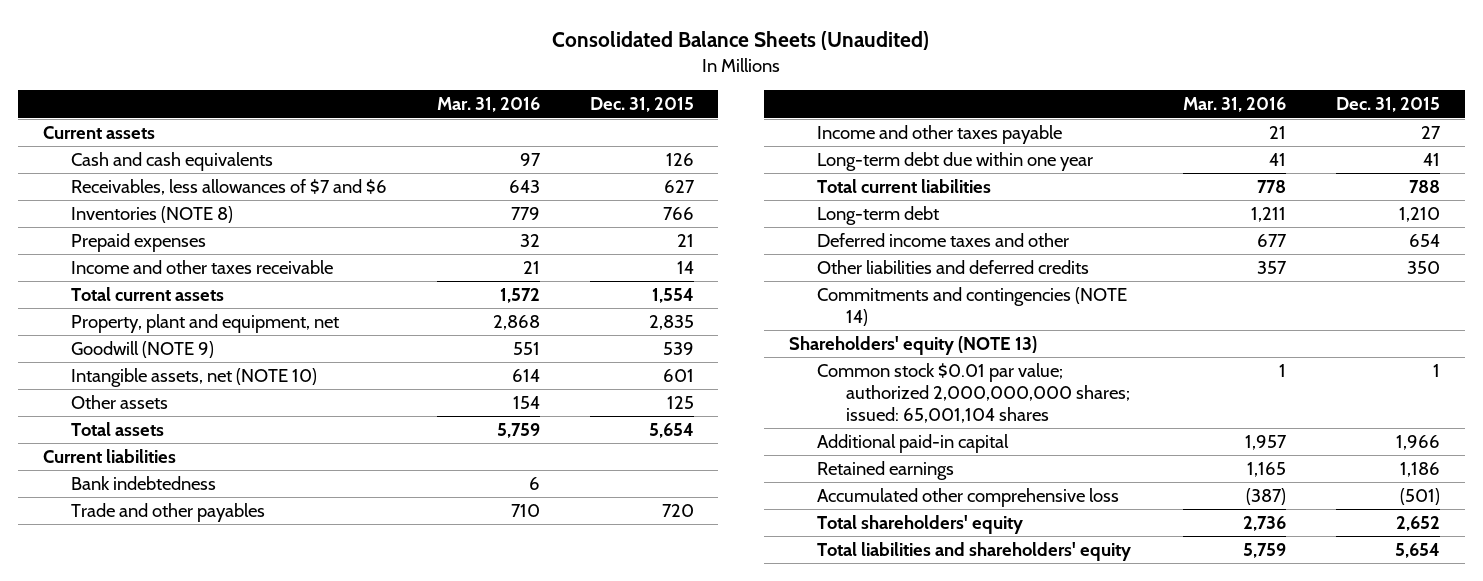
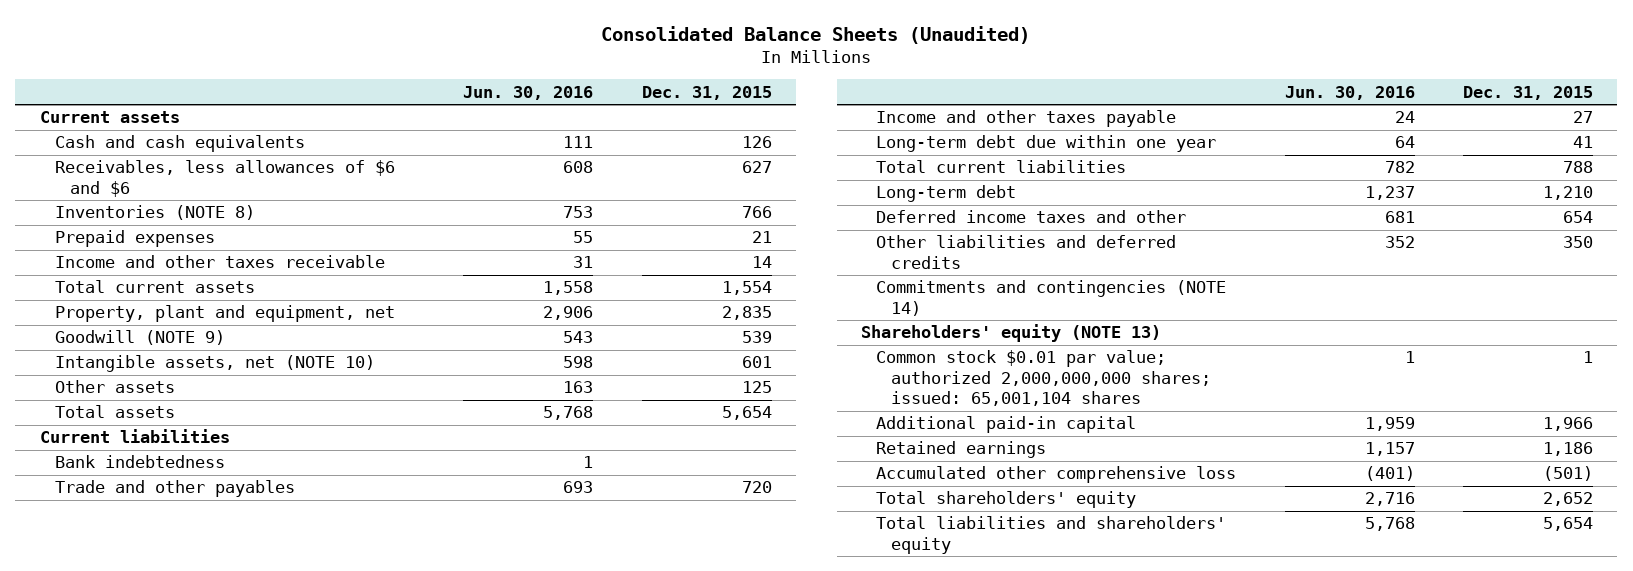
- | Mar. 31, 2016 | Dec. 31, 2015
+ | Jun. 30, 2016 | Dec. 31, 2015
- Receivables, less allowances of $7 and $6 | 643 | 627
+ Receivables, less allowances of $6 and $6 | 608 | 627

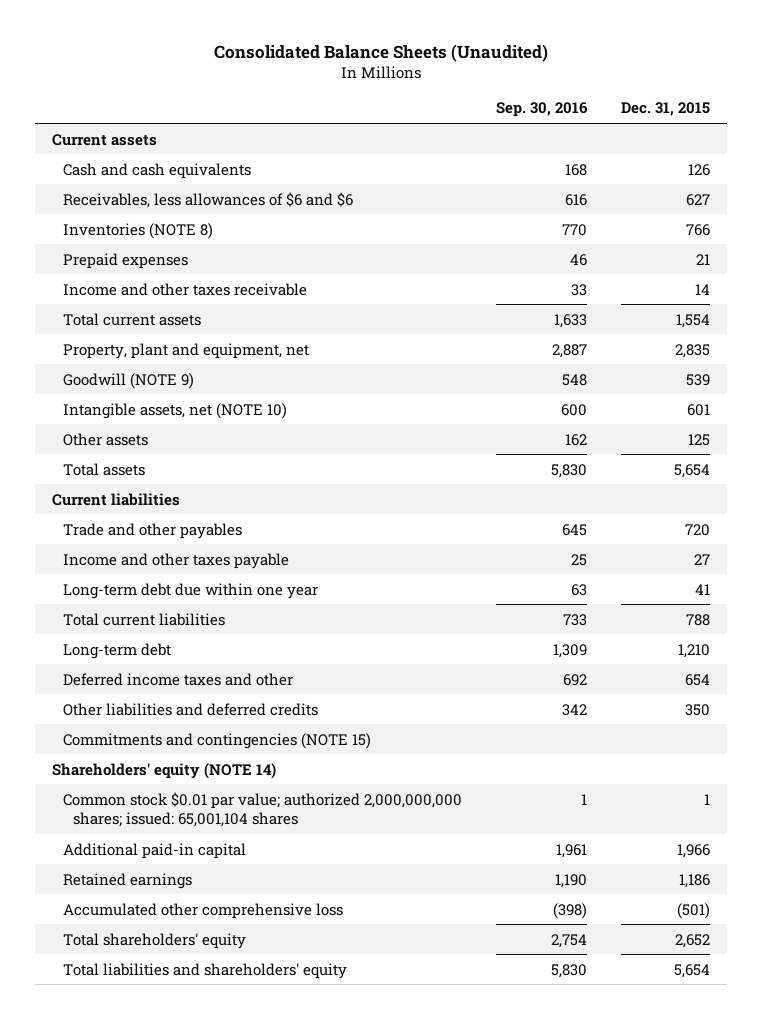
- | Jun. 30, 2016 | Dec. 31, 2015
+ | Sep. 30, 2016 | Dec. 31, 2015
- Bank indebtedness | 1 |
- Commitments and contingencies (NOTE 14)
- Shareholders' equity (NOTE 13)
+ Commitments and contingencies (NOTE 15)
+ Shareholders' equity (NOTE 14)

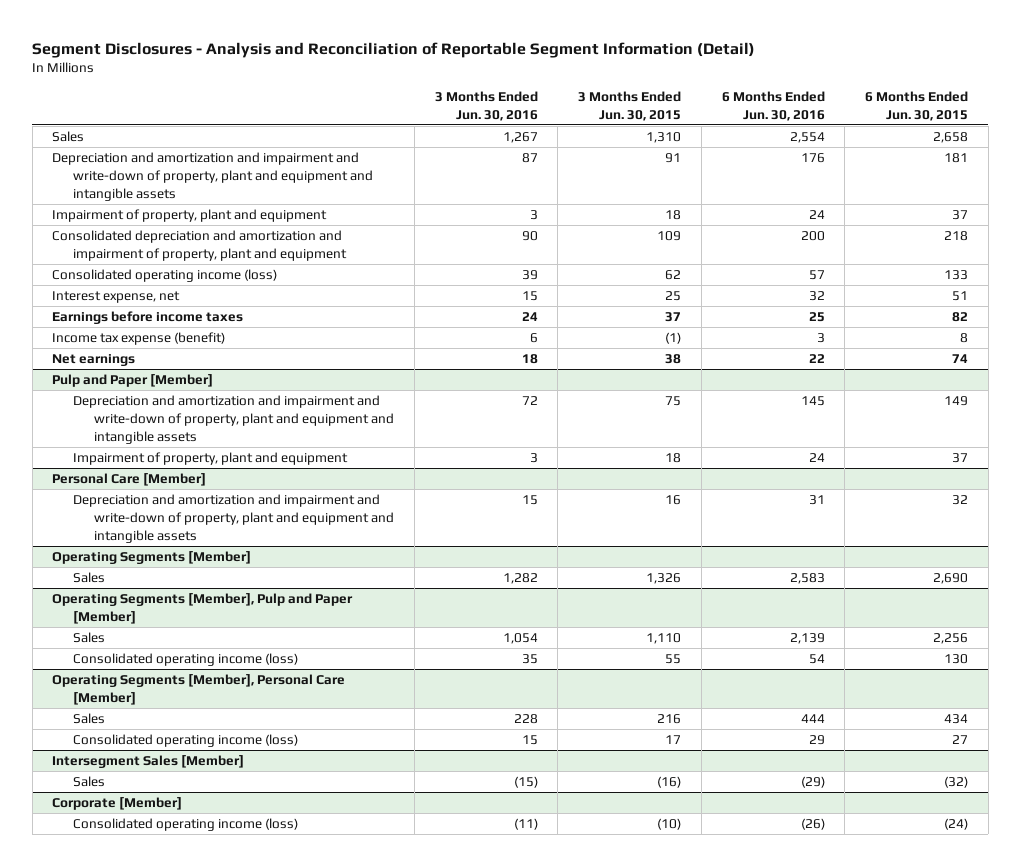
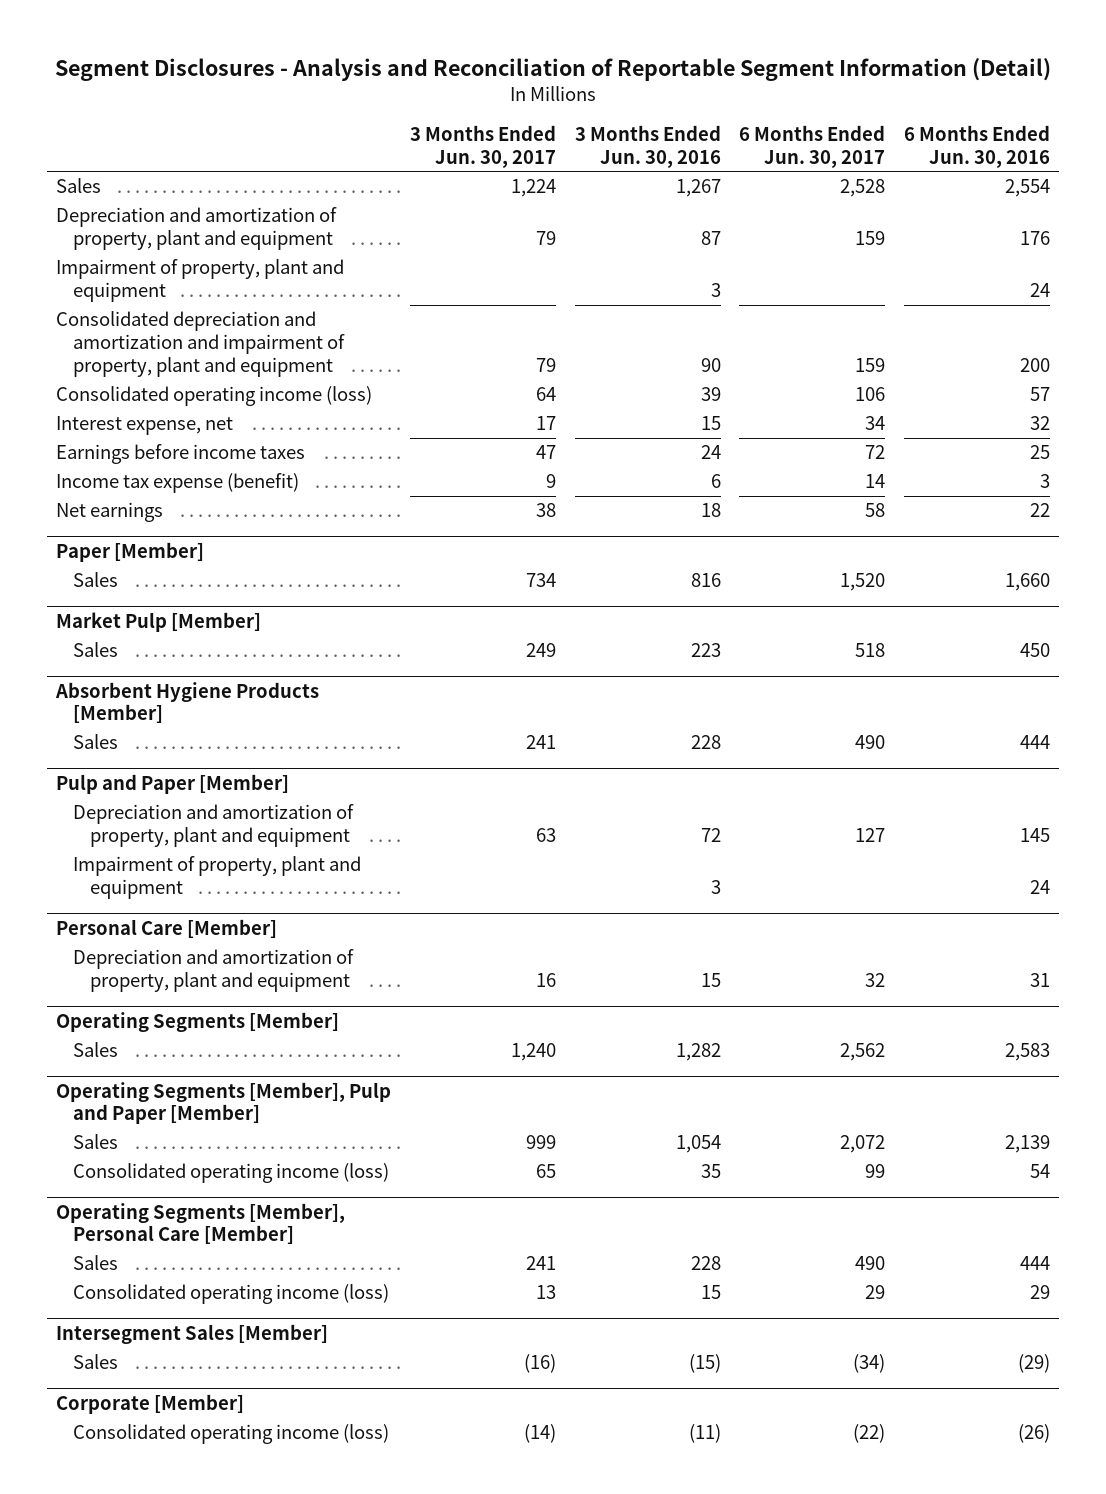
- | 3 Months Ended Jun. 30, 2016 | 3 Months Ended Jun. 30, 2015 | 6 Months Ended Jun. 30, 2016 | 6 Months Ended Jun. 30, 2015
+ | 3 Months Ended Jun. 30, 2017 | 3 Months Ended Jun. 30, 2016 | 6 Months Ended Jun. 30, 2017 | 6 Months Ended Jun. 30, 2016
- Depreciation and amortization and impairment and write-down of property, plant and equipment and intangible assets | 87 | 91 | 176 | 181
+ Depreciation and amortization of property, plant and equipment | 79 | 87 | 159 | 176
+ Paper [Member]
+ Sales | 734 | 816 | 1,520 | 1,660
+ Market Pulp [Member]
+ Sales | 249 | 223 | 518 | 450
+ Absorbent Hygiene Products [Member]
+ Sales | 241 | 228 | 490 | 444
@ Pulp and Paper [Member]
- Depreciation and amortization and impairment and write-down of property, plant and equipment and intangible assets | 72 | 75 | 145 | 149
+ Depreciation and amortization of property, plant and equipment | 63 | 72 | 127 | 145
@ Personal Care [Member]
- Depreciation and amortization and impairment and write-down of property, plant and equipment and intangible assets | 15 | 16 | 31 | 32
+ Depreciation and amortization of property, plant and equipment | 16 | 15 | 32 | 31

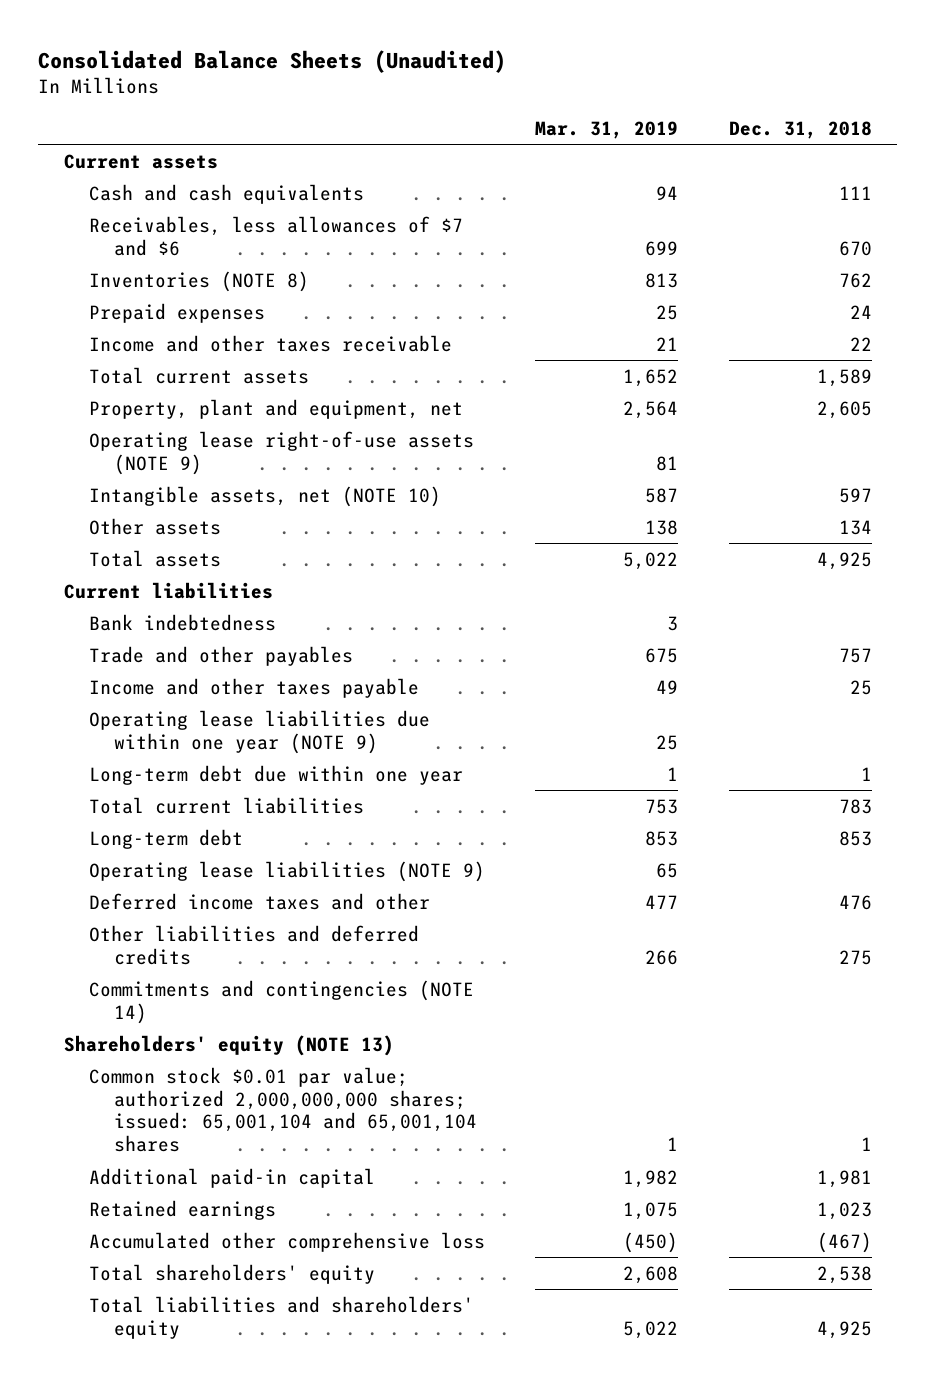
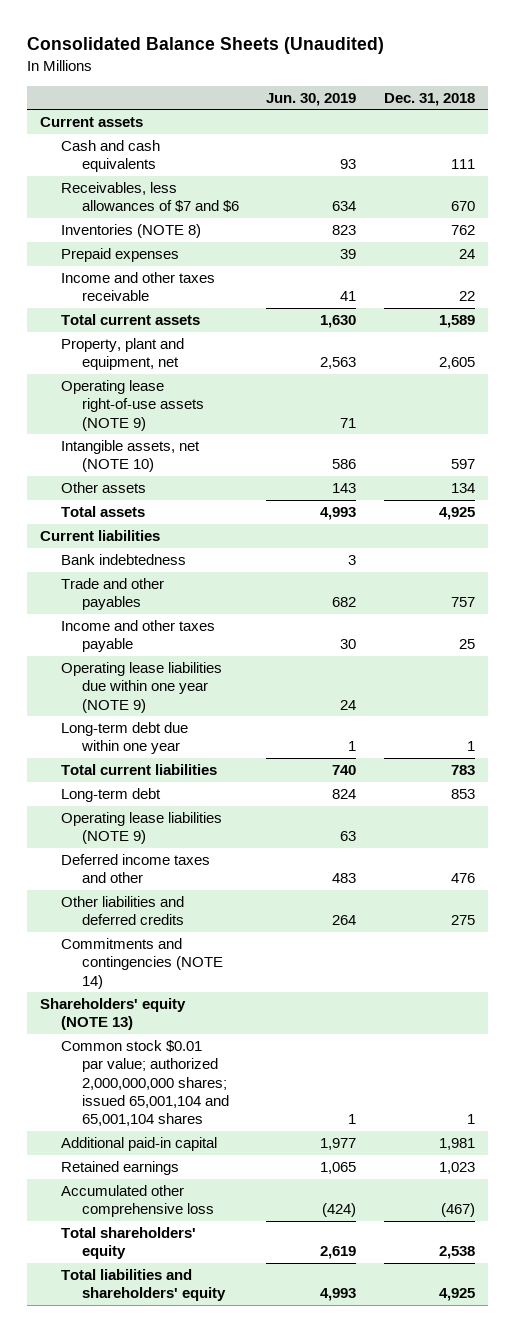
- | Mar. 31, 2019 | Dec. 31, 2018
+ | Jun. 30, 2019 | Dec. 31, 2018
- Common stock $0.01 par value; authorized 2,000,000,000 shares; issued: 65,001,104 and 65,001,104 shares | 1 | 1
+ Common stock $0.01 par value; authorized 2,000,000,000 shares; issued 65,001,104 and 65,001,104 shares | 1 | 1

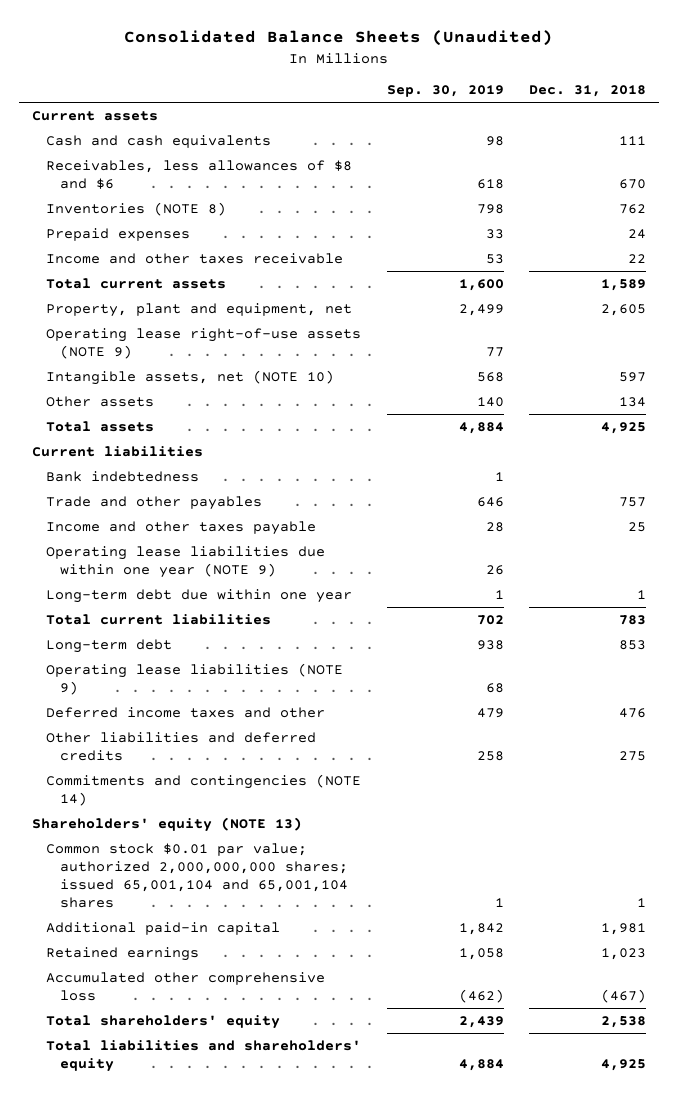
- | Jun. 30, 2019 | Dec. 31, 2018
+ | Sep. 30, 2019 | Dec. 31, 2018
- Receivables, less allowances of $7 and $6 | 634 | 670
+ Receivables, less allowances of $8 and $6 | 618 | 670

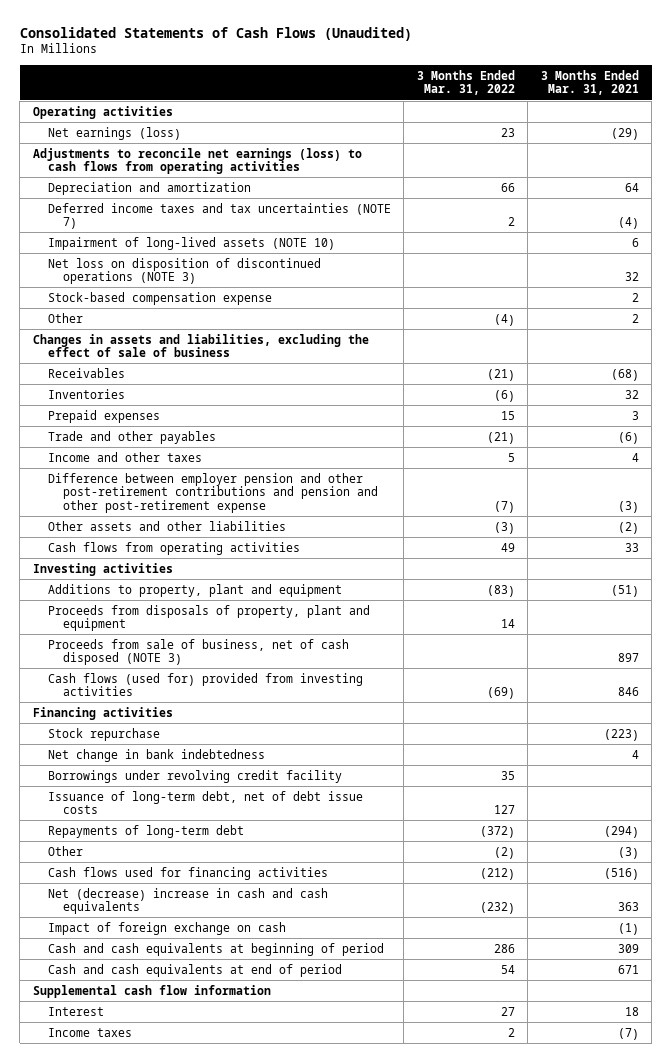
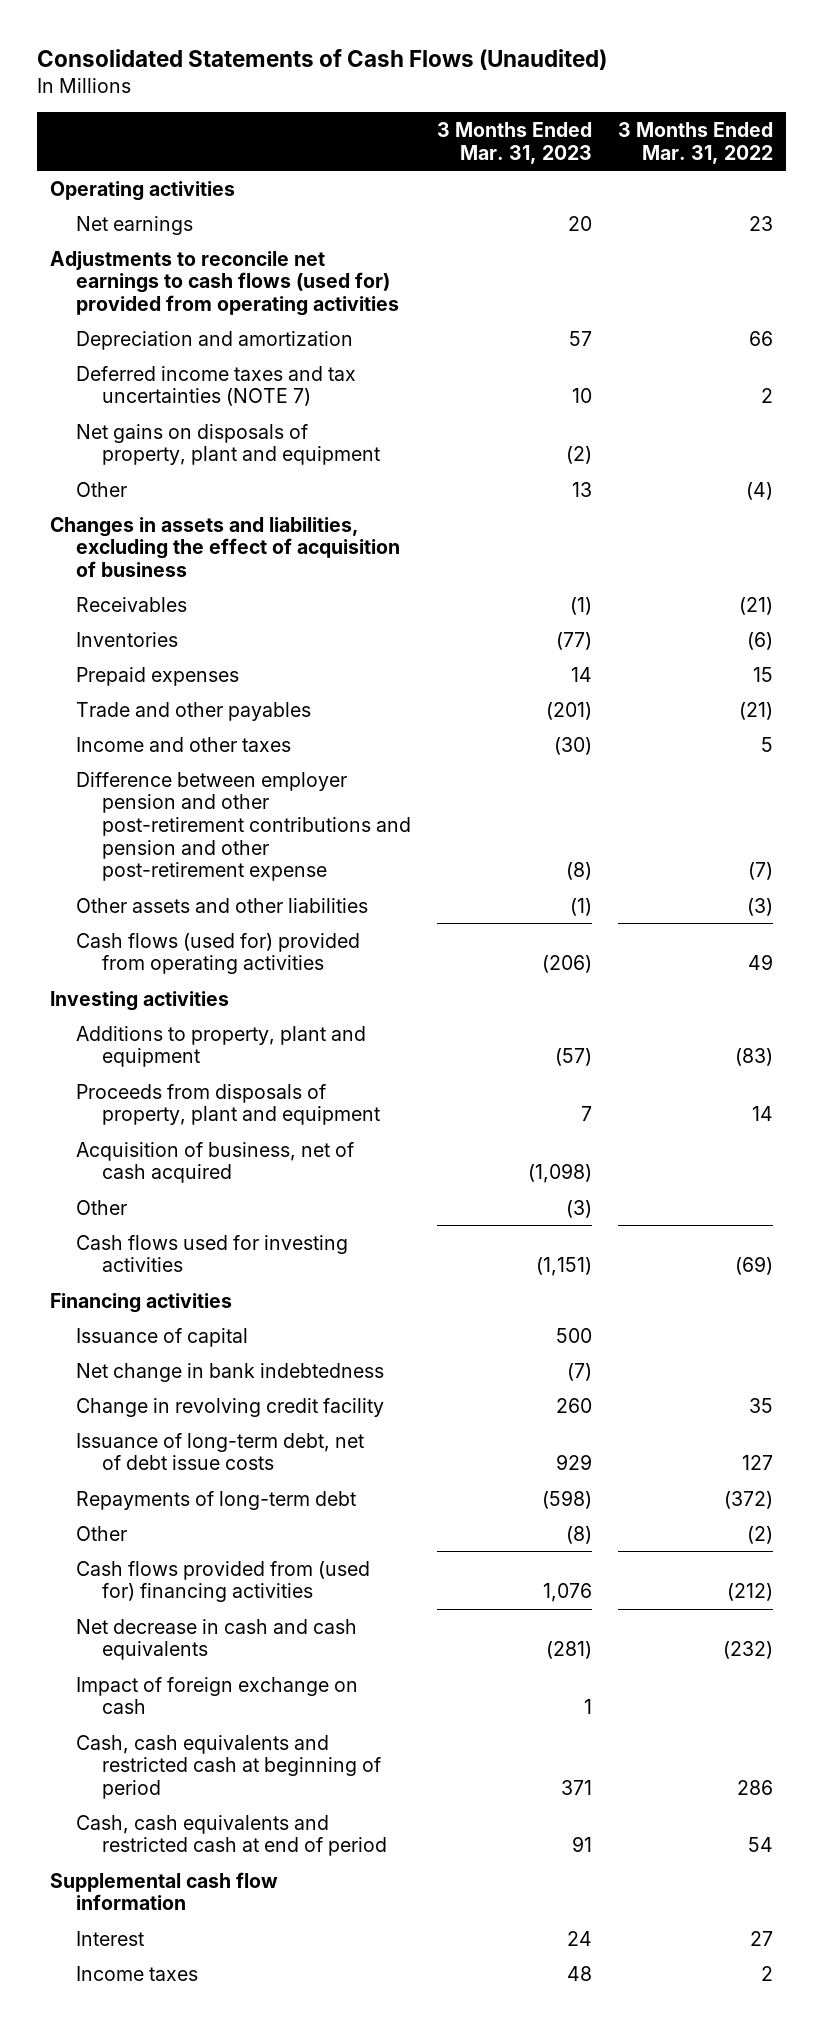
- | 3 Months Ended Mar. 31, 2022 | 3 Months Ended Mar. 31, 2021
+ | 3 Months Ended Mar. 31, 2023 | 3 Months Ended Mar. 31, 2022
- Net earnings (loss) | 23 | (29)
- Adjustments to reconcile net earnings (loss) to cash flows from operating activities
+ Net earnings | 20 | 23
+ Adjustments to reconcile net earnings to cash flows (used for) provided from operating activities
- Impairment of long-lived assets (NOTE 10) | | 6
- Net loss on disposition of discontinued operations (NOTE 3) | | 32
- Stock-based compensation expense | | 2
+ Net gains on disposals of property, plant and equipment | (2) |
- Changes in assets and liabilities, excluding the effect of sale of business
+ Changes in assets and liabilities, excluding the effect of acquisition of business
- Cash flows from operating activities | 49 | 33
+ Cash flows (used for) provided from operating activities | (206) | 49
- Proceeds from sale of business, net of cash disposed (NOTE 3) | | 897
- Cash flows (used for) provided from investing activities | (69) | 846
+ Acquisition of business, net of cash acquired | (1,098) |
+ Other | (3) |
+ Cash flows used for investing activities | (1,151) | (69)
- Stock repurchase | | (223)
+ Issuance of capital | 500 |
- Borrowings under revolving credit facility | 35 |
+ Change in revolving credit facility | 260 | 35
- Cash flows used for financing activities | (212) | (516)
- Net (decrease) increase in cash and cash equivalents | (232) | 363
+ Cash flows provided from (used for) financing activities | 1,076 | (212)
+ Net decrease in cash and cash equivalents | (281) | (232)
- Cash and cash equivalents at beginning of period | 286 | 309
- Cash and cash equivalents at end of period | 54 | 671
+ Cash, cash equivalents and restricted cash at beginning of period | 371 | 286
+ Cash, cash equivalents and restricted cash at end of period | 91 | 54

